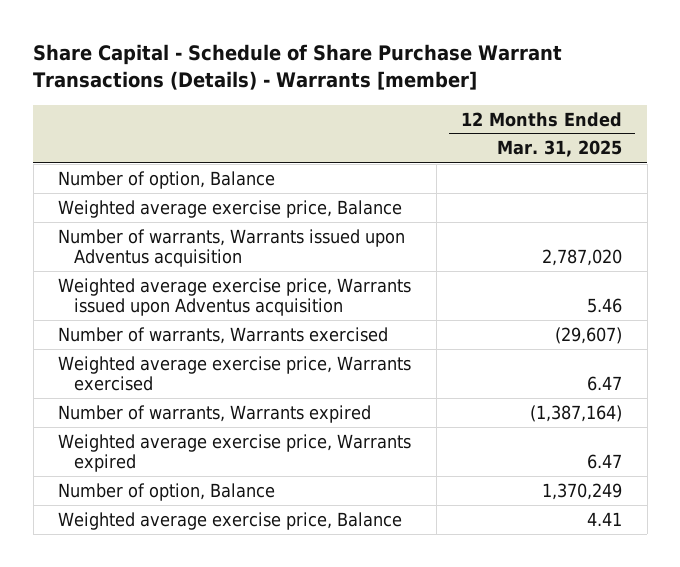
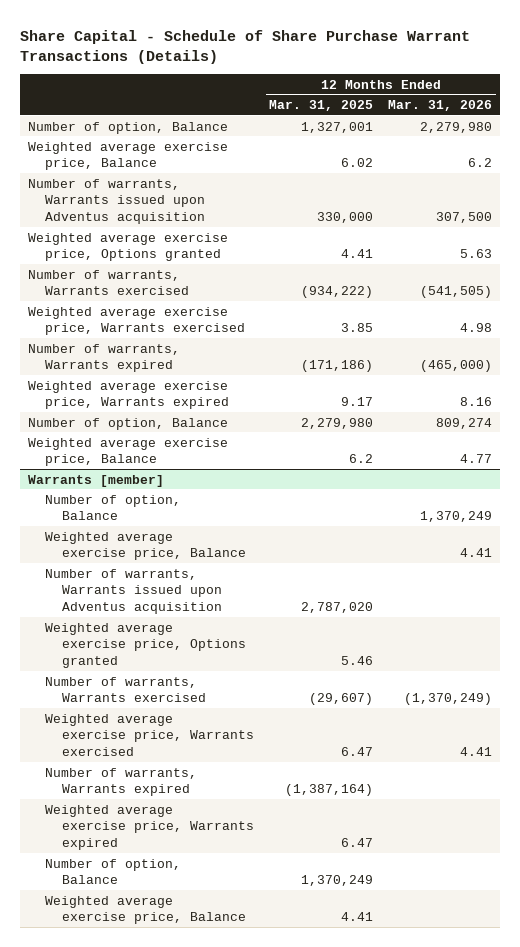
- Share Capital - Schedule of Share Purchase Warrant Transactions (Details) - Warrants [member]
+ Share Capital - Schedule of Share Purchase Warrant Transactions (Details)
- | 12 Months Ended Mar. 31, 2025
+ | 12 Months Ended Mar. 31, 2025 | 12 Months Ended Mar. 31, 2026
+ Number of option, Balance | 1,327,001 | 2,279,980
+ Weighted average exercise price, Balance | 6.02 | 6.2
+ Number of warrants, Warrants issued upon Adventus acquisition | 330,000 | 307,500
+ Weighted average exercise price, Options granted | 4.41 | 5.63
+ Number of warrants, Warrants exercised | (934,222) | (541,505)
+ Weighted average exercise price, Warrants exercised | 3.85 | 4.98
+ Number of warrants, Warrants expired | (171,186) | (465,000)
+ Weighted average exercise price, Warrants expired | 9.17 | 8.16
+ Number of option, Balance | 2,279,980 | 809,274
+ Weighted average exercise price, Balance | 6.2 | 4.77
+ Warrants [member]
- Weighted average exercise price, Warrants issued upon Adventus acquisition | 5.46
+ Weighted average exercise price, Options granted | 5.46 |

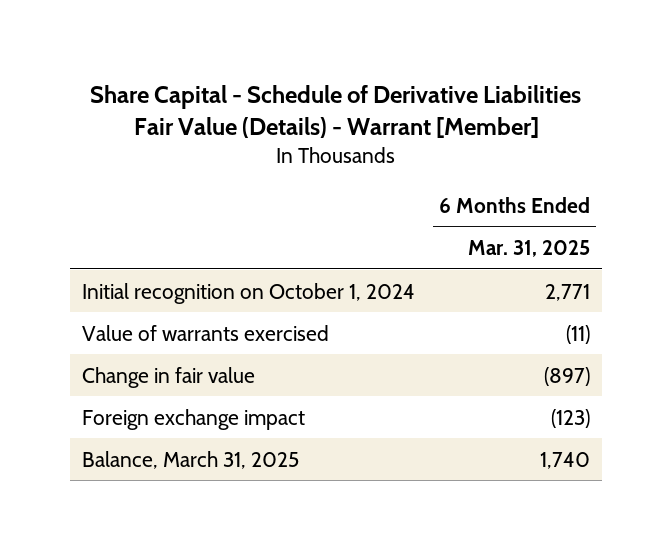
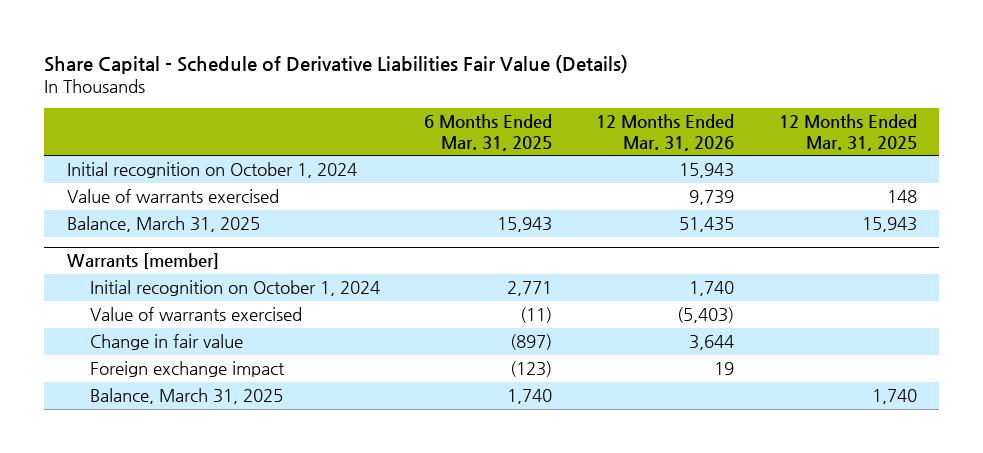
- Share Capital - Schedule of Derivative Liabilities Fair Value (Details) - Warrant [Member]
+ Share Capital - Schedule of Derivative Liabilities Fair Value (Details)
- | 6 Months Ended Mar. 31, 2025
+ | 6 Months Ended Mar. 31, 2025 | 12 Months Ended Mar. 31, 2026 | 12 Months Ended Mar. 31, 2025
+ Initial recognition on October 1, 2024 | | 15,943 |
+ Value of warrants exercised | | 9,739 | 148
+ Balance, March 31, 2025 | 15,943 | 51,435 | 15,943
+ Warrants [member]

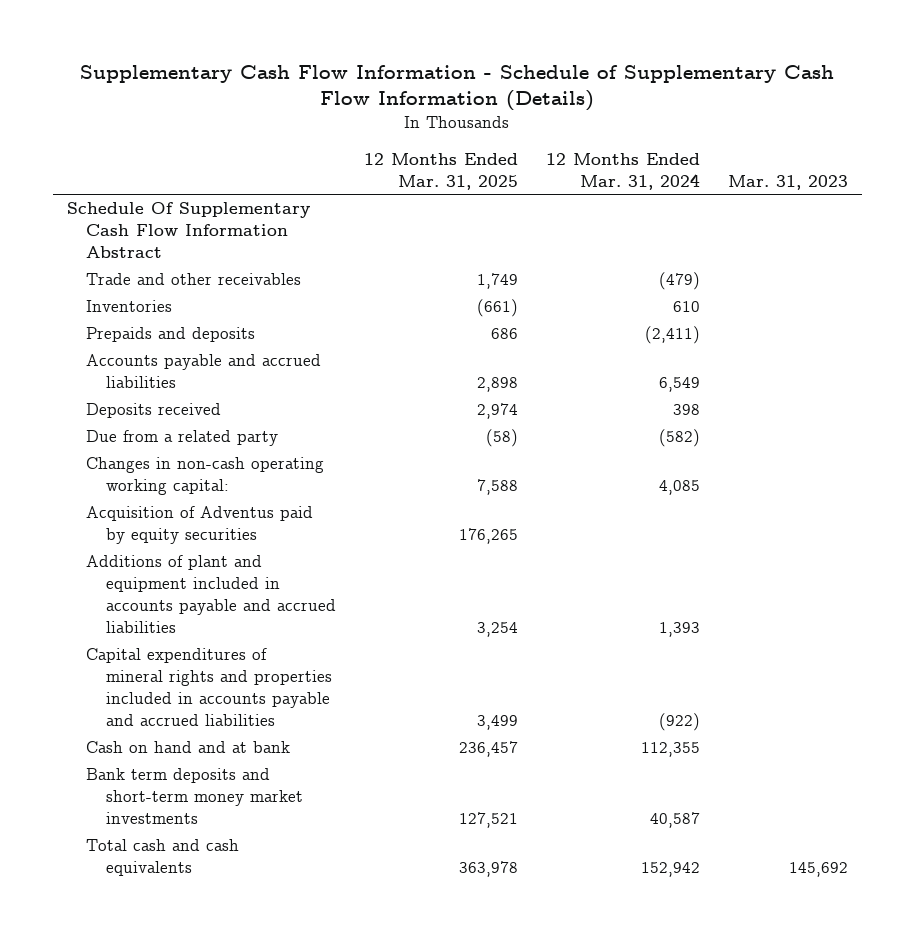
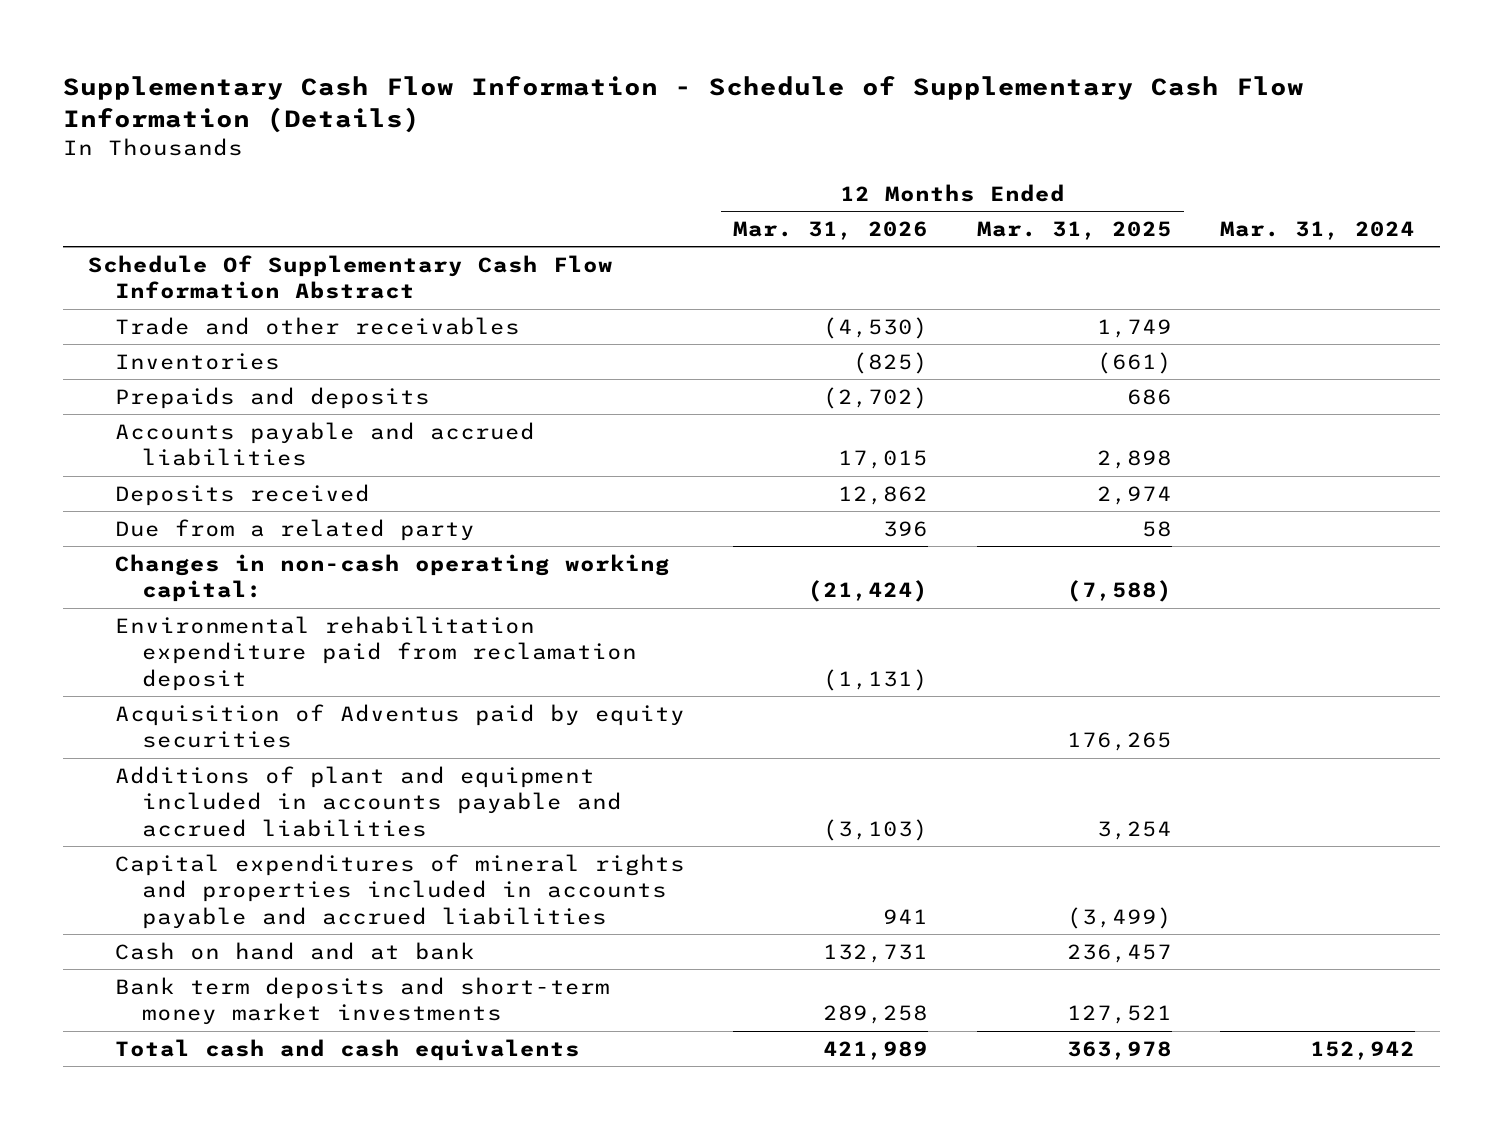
- | 12 Months Ended Mar. 31, 2025 | 12 Months Ended Mar. 31, 2024 | Mar. 31, 2023
+ | 12 Months Ended Mar. 31, 2026 | 12 Months Ended Mar. 31, 2025 | Mar. 31, 2024
- Due from a related party | (58) | (582) |
- Changes in non-cash operating working capital: | 7,588 | 4,085 |
+ Due from a related party | 396 | 58 |
+ Changes in non-cash operating working capital: | (21,424) | (7,588) |
+ Environmental rehabilitation expenditure paid from reclamation deposit | (1,131) | |
- Capital expenditures of mineral rights and properties included in accounts payable and accrued liabilities | 3,499 | (922) |
+ Capital expenditures of mineral rights and properties included in accounts payable and accrued liabilities | 941 | (3,499) |

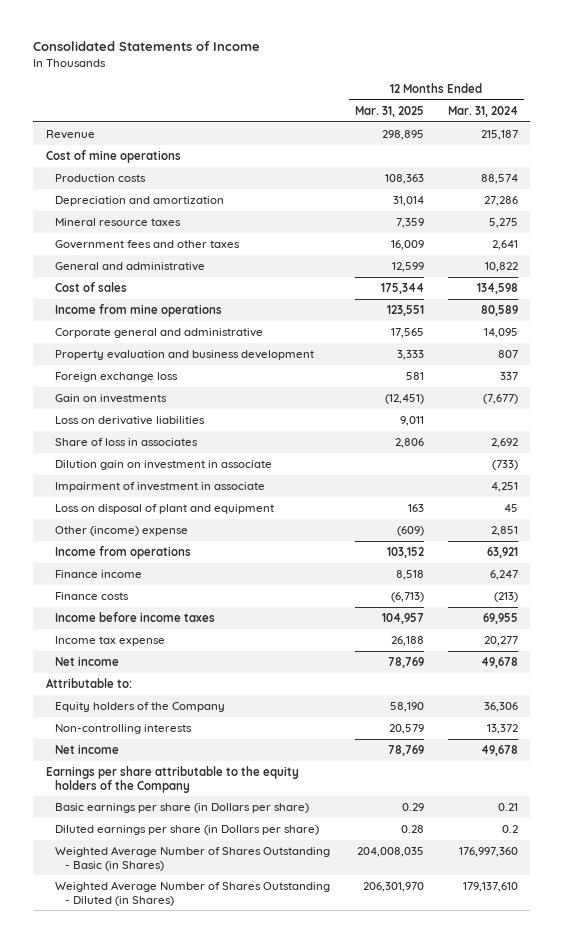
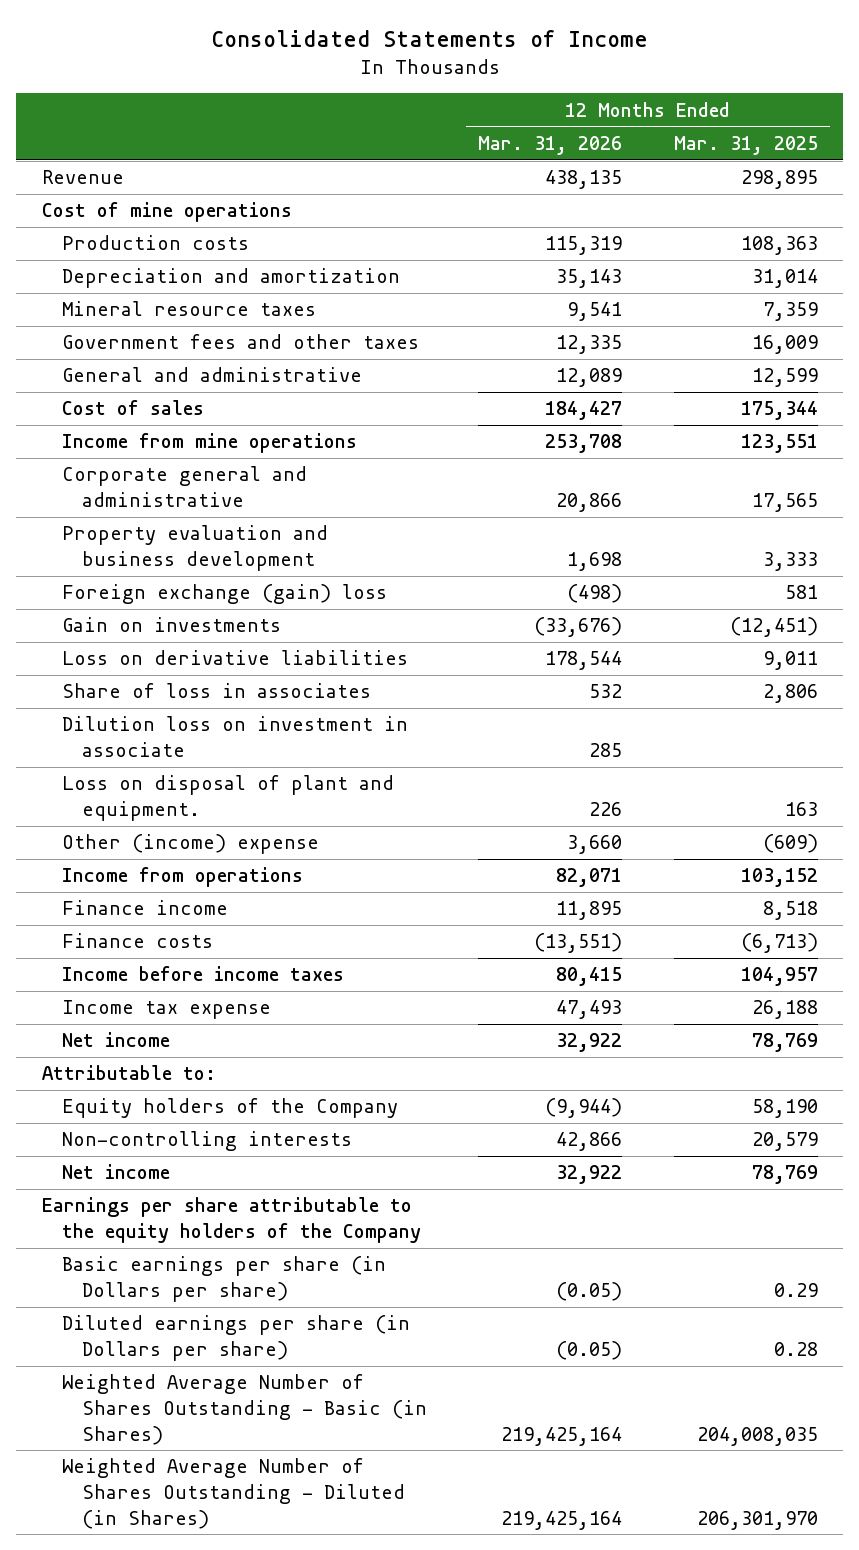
- | 12 Months Ended Mar. 31, 2025 | 12 Months Ended Mar. 31, 2024
+ | 12 Months Ended Mar. 31, 2026 | 12 Months Ended Mar. 31, 2025
- Foreign exchange loss | 581 | 337
+ Foreign exchange (gain) loss | (498) | 581
- Dilution gain on investment in associate | | (733)
- Impairment of investment in associate | | 4,251
- Loss on disposal of plant and equipment | 163 | 45
+ Dilution loss on investment in associate | 285 |
+ Loss on disposal of plant and equipment. | 226 | 163

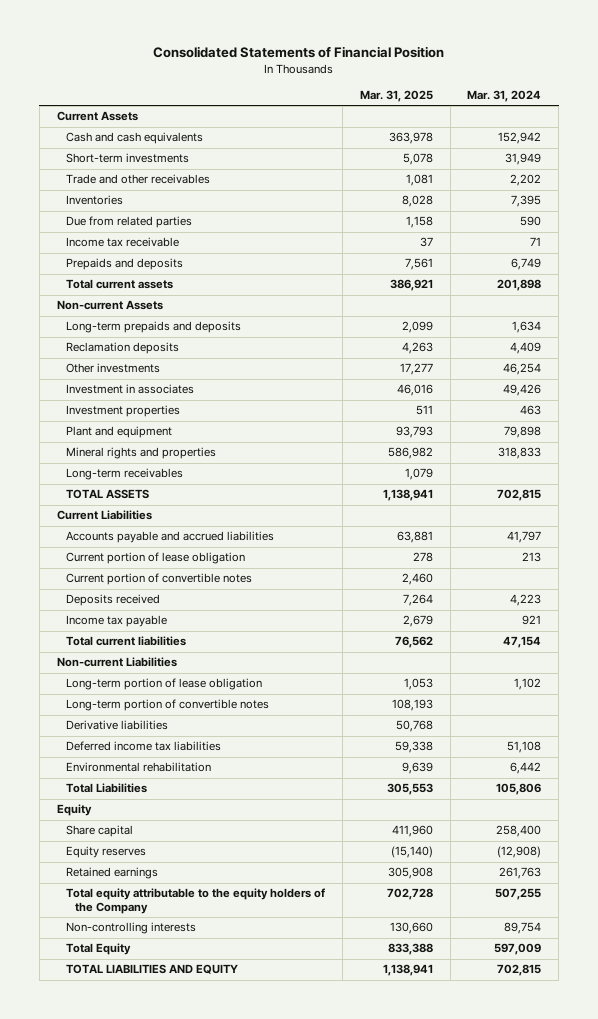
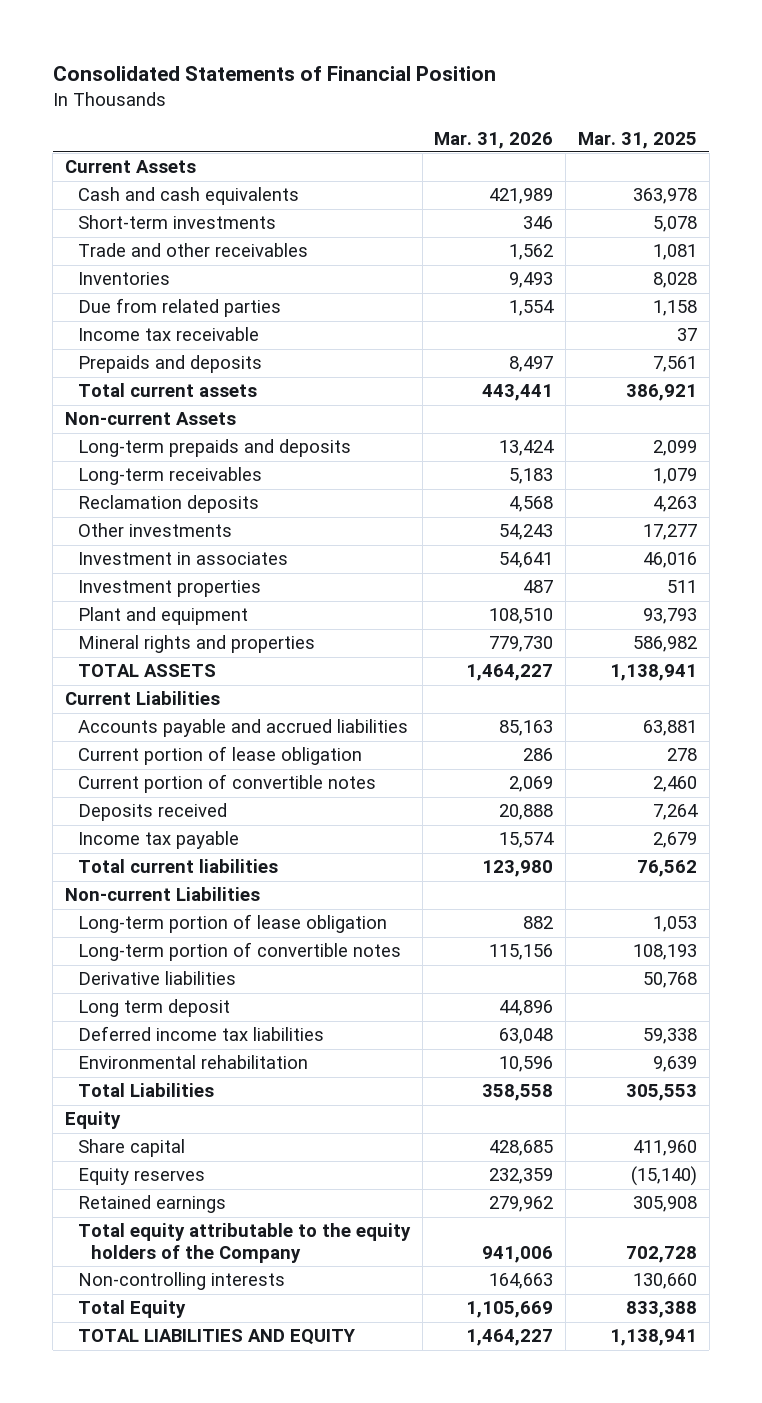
- | Mar. 31, 2025 | Mar. 31, 2024
+ | Mar. 31, 2026 | Mar. 31, 2025
moved up: Long-term receivables | 5,183 | 1,079
+ Long term deposit | 44,896 |

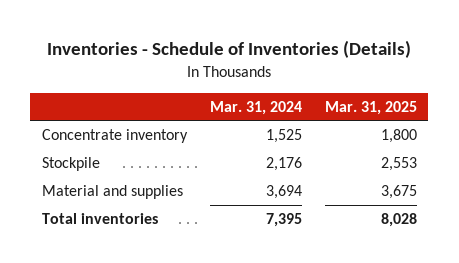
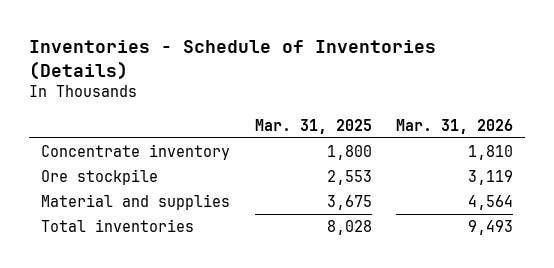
- | Mar. 31, 2024 | Mar. 31, 2025
+ | Mar. 31, 2025 | Mar. 31, 2026
- Stockpile | 2,176 | 2,553
+ Ore stockpile | 2,553 | 3,119

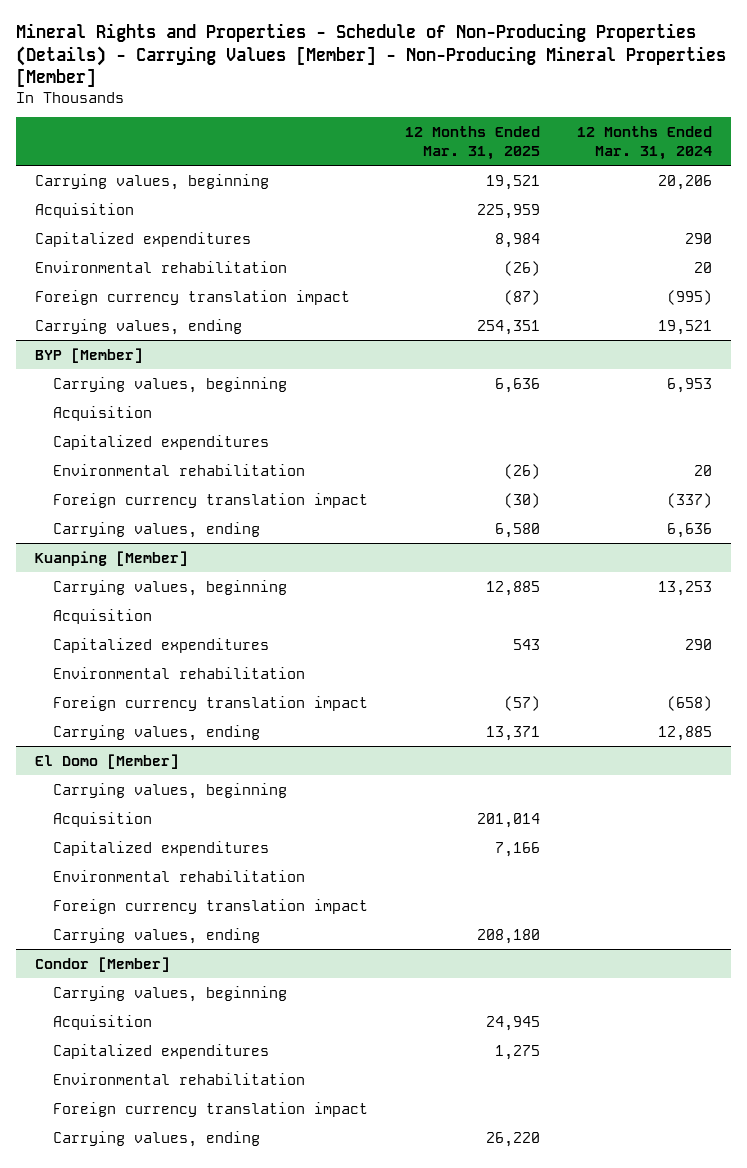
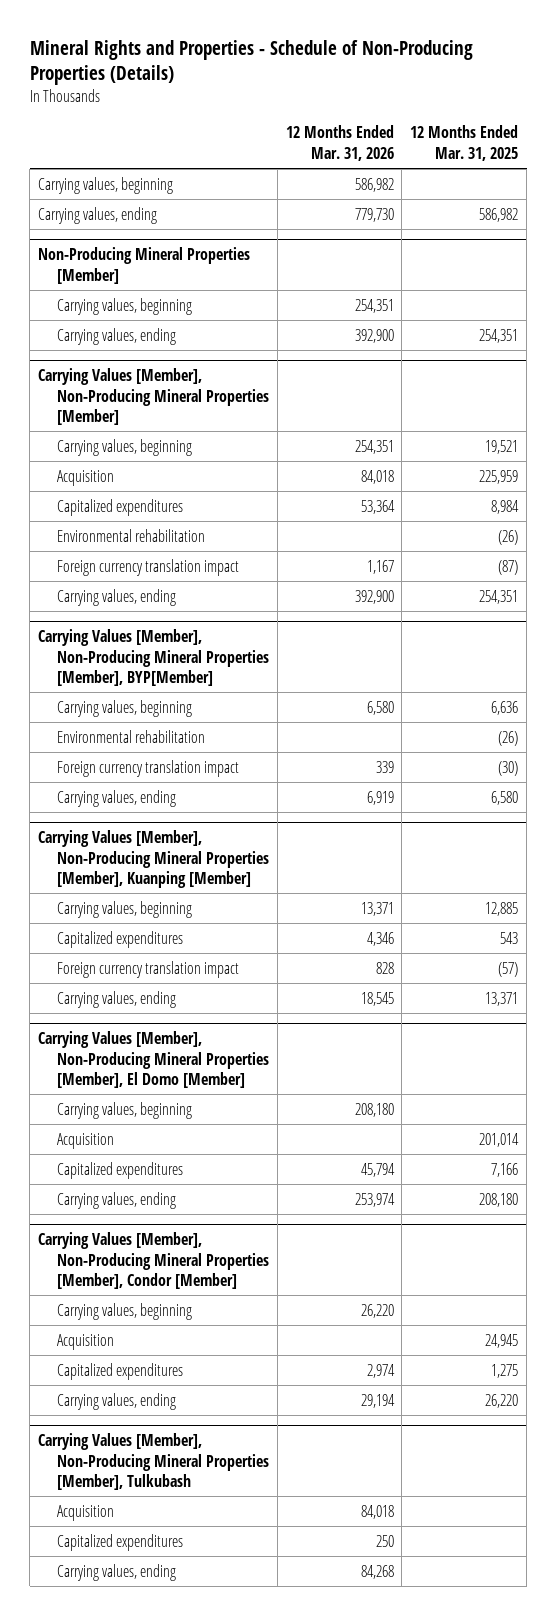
- Mineral Rights and Properties - Schedule of Non-Producing Properties (Details) - Carrying Values [Member] - Non-Producing Mineral Properties [Member]
+ Mineral Rights and Properties - Schedule of Non-Producing Properties (Details)
- | 12 Months Ended Mar. 31, 2025 | 12 Months Ended Mar. 31, 2024
+ | 12 Months Ended Mar. 31, 2026 | 12 Months Ended Mar. 31, 2025
+ Carrying values, beginning | 586,982 |
+ Carrying values, ending | 779,730 | 586,982
+ Non-Producing Mineral Properties [Member]
+ Carrying values, beginning | 254,351 |
+ Carrying values, ending | 392,900 | 254,351
+ Carrying Values [Member], Non-Producing Mineral Properties [Member]
- BYP [Member]
+ Carrying Values [Member], Non-Producing Mineral Properties [Member], BYP[Member]
- Acquisition
- Capitalized expenditures
- Kuanping [Member]
+ Carrying Values [Member], Non-Producing Mineral Properties [Member], Kuanping [Member]
- Acquisition
- Environmental rehabilitation
- El Domo [Member]
+ Carrying Values [Member], Non-Producing Mineral Properties [Member], El Domo [Member]
- Environmental rehabilitation
- Foreign currency translation impact
- Condor [Member]
+ Carrying Values [Member], Non-Producing Mineral Properties [Member], Condor [Member]
- Environmental rehabilitation
- Foreign currency translation impact
+ Carrying Values [Member], Non-Producing Mineral Properties [Member], Tulkubash
+ Acquisition | 84,018 |
+ Capitalized expenditures | 250 |
+ Carrying values, ending | 84,268 |

